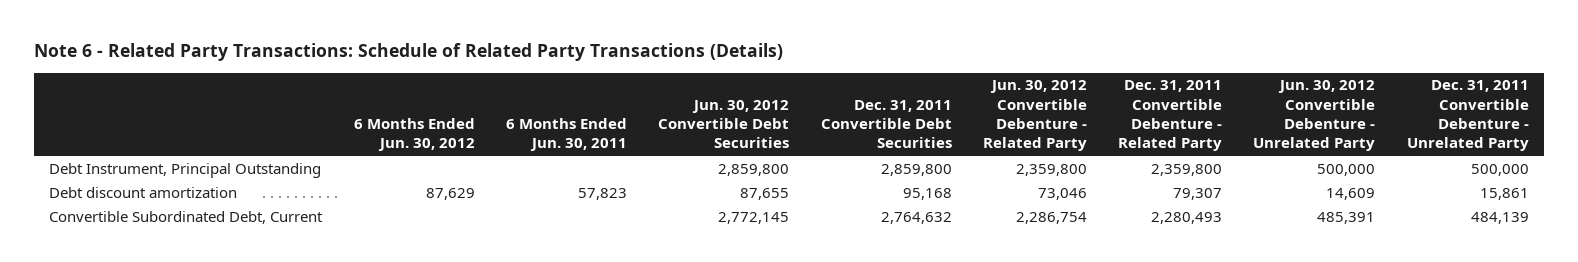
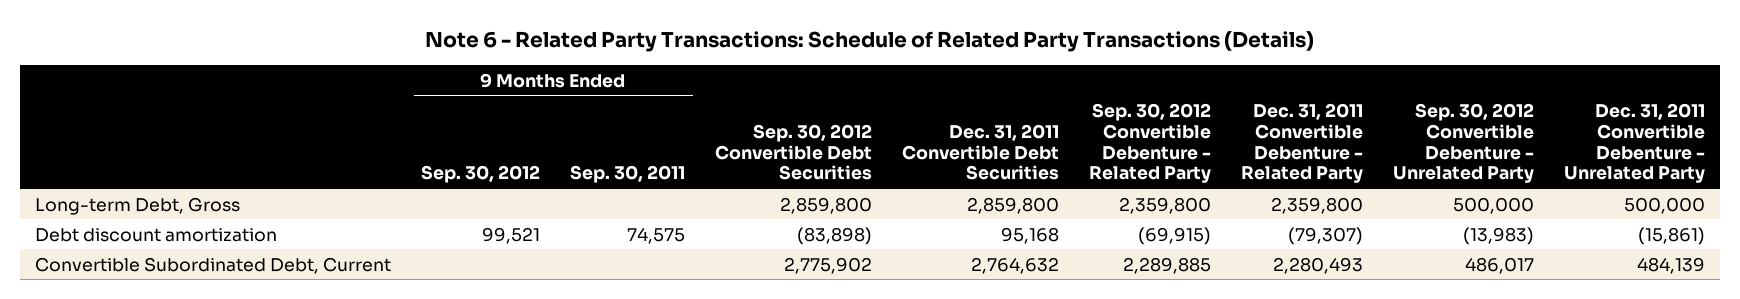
- | 6 Months Ended Jun. 30, 2012 | 6 Months Ended Jun. 30, 2011 | Jun. 30, 2012 Convertible Debt Securities | Dec. 31, 2011 Convertible Debt Securities | Jun. 30, 2012 Convertible Debenture - Related Party | Dec. 31, 2011 Convertible Debenture - Related Party | Jun. 30, 2012 Convertible Debenture - Unrelated Party | Dec. 31, 2011 Convertible Debenture - Unrelated Party
+ | 9 Months Ended Sep. 30, 2012 | 9 Months Ended Sep. 30, 2011 | Sep. 30, 2012 Convertible Debt Securities | Dec. 31, 2011 Convertible Debt Securities | Sep. 30, 2012 Convertible Debenture - Related Party | Dec. 31, 2011 Convertible Debenture - Related Party | Sep. 30, 2012 Convertible Debenture - Unrelated Party | Dec. 31, 2011 Convertible Debenture - Unrelated Party
- Debt Instrument, Principal Outstanding | | | 2,859,800 | 2,859,800 | 2,359,800 | 2,359,800 | 500,000 | 500,000
- Debt discount amortization | 87,629 | 57,823 | 87,655 | 95,168 | 73,046 | 79,307 | 14,609 | 15,861
+ Long-term Debt, Gross | | | 2,859,800 | 2,859,800 | 2,359,800 | 2,359,800 | 500,000 | 500,000
+ Debt discount amortization | 99,521 | 74,575 | (83,898) | 95,168 | (69,915) | (79,307) | (13,983) | (15,861)

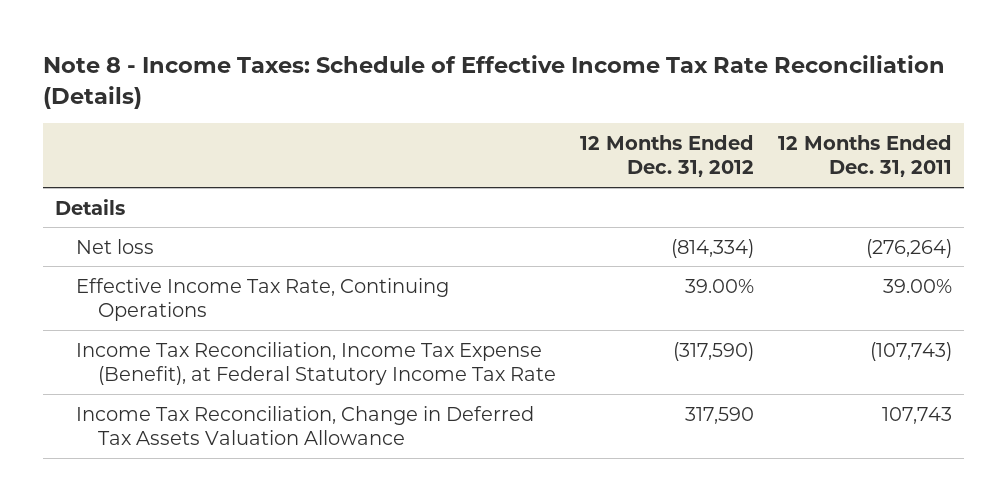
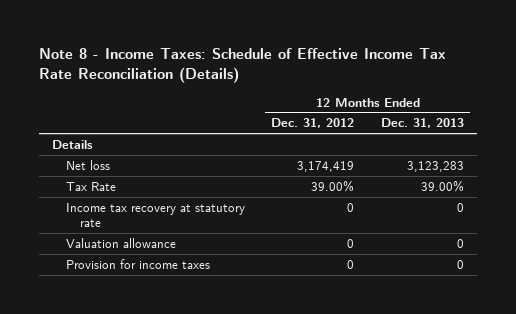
- | 12 Months Ended Dec. 31, 2012 | 12 Months Ended Dec. 31, 2011
+ | 12 Months Ended Dec. 31, 2012 | 12 Months Ended Dec. 31, 2013
- Net loss | (814,334) | (276,264)
- Effective Income Tax Rate, Continuing Operations | 39.00% | 39.00%
- Income Tax Reconciliation, Income Tax Expense (Benefit), at Federal Statutory Income Tax Rate | (317,590) | (107,743)
- Income Tax Reconciliation, Change in Deferred Tax Assets Valuation Allowance | 317,590 | 107,743
+ Net loss | 3,174,419 | 3,123,283
+ Tax Rate | 39.00% | 39.00%
+ Income tax recovery at statutory rate | 0 | 0
+ Valuation allowance | 0 | 0
+ Provision for income taxes | 0 | 0

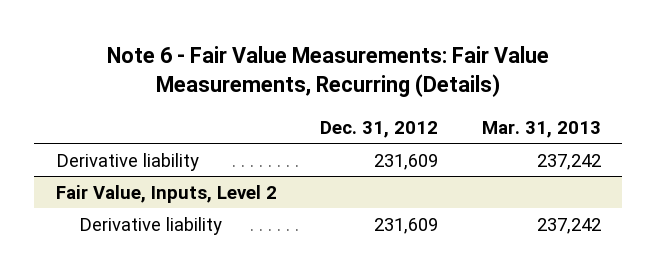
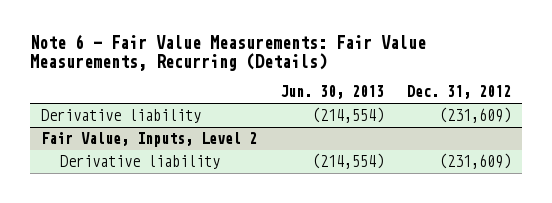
- | Dec. 31, 2012 | Mar. 31, 2013
+ | Jun. 30, 2013 | Dec. 31, 2012
- Derivative liability | 231,609 | 237,242
+ Derivative liability | (214,554) | (231,609)
@ Fair Value, Inputs, Level 2
- Derivative liability | 231,609 | 237,242
+ Derivative liability | (214,554) | (231,609)

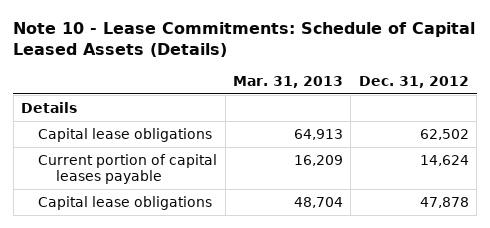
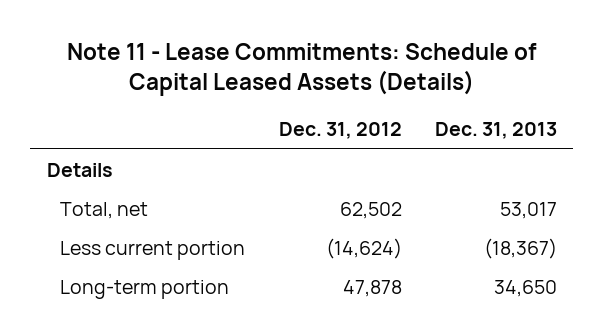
- Note 10 - Lease Commitments: Schedule of Capital Leased Assets (Details)
+ Note 11 - Lease Commitments: Schedule of Capital Leased Assets (Details)
- | Mar. 31, 2013 | Dec. 31, 2012
+ | Dec. 31, 2012 | Dec. 31, 2013
- Capital lease obligations | 64,913 | 62,502
- Current portion of capital leases payable | 16,209 | 14,624
- Capital lease obligations | 48,704 | 47,878
+ Total, net | 62,502 | 53,017
+ Less current portion | (14,624) | (18,367)
+ Long-term portion | 47,878 | 34,650

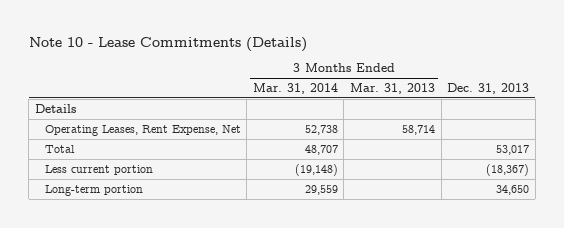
- Note 11 - Lease Commitments: Schedule of Capital Leased Assets (Details)
+ Note 10 - Lease Commitments (Details)
- | Dec. 31, 2012 | Dec. 31, 2013
+ | 3 Months Ended Mar. 31, 2014 | 3 Months Ended Mar. 31, 2013 | Dec. 31, 2013
- Total, net | 62,502 | 53,017
+ Operating Leases, Rent Expense, Net | 52,738 | 58,714 |
+ Total | 48,707 | | 53,017

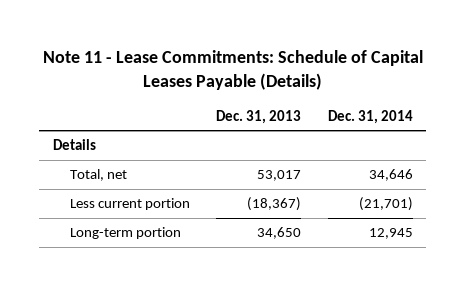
- Note 10 - Lease Commitments (Details)
+ Note 11 - Lease Commitments: Schedule of Capital Leases Payable (Details)
- | 3 Months Ended Mar. 31, 2014 | 3 Months Ended Mar. 31, 2013 | Dec. 31, 2013
+ | Dec. 31, 2013 | Dec. 31, 2014
- Operating Leases, Rent Expense, Net | 52,738 | 58,714 |
- Total | 48,707 | | 53,017
+ Total, net | 53,017 | 34,646

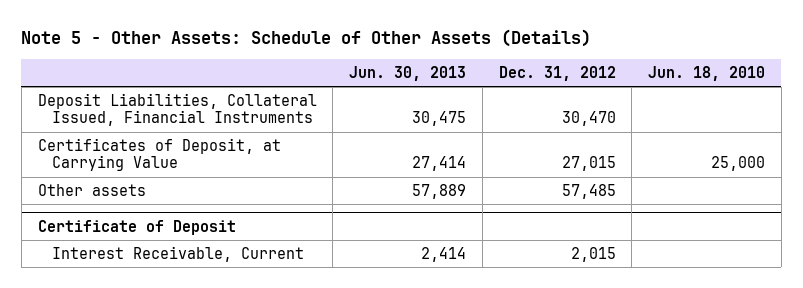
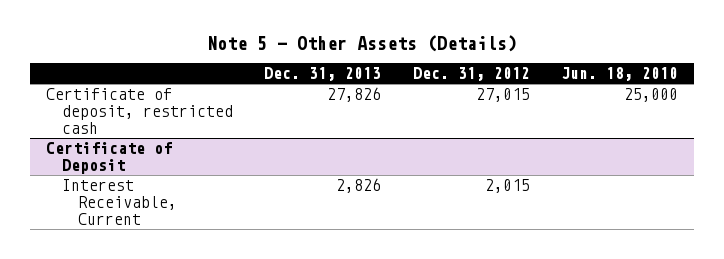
- Note 5 - Other Assets: Schedule of Other Assets (Details)
+ Note 5 - Other Assets (Details)
- | Jun. 30, 2013 | Dec. 31, 2012 | Jun. 18, 2010
+ | Dec. 31, 2013 | Dec. 31, 2012 | Jun. 18, 2010
- Deposit Liabilities, Collateral Issued, Financial Instruments | 30,475 | 30,470 |
- Certificates of Deposit, at Carrying Value | 27,414 | 27,015 | 25,000
- Other assets | 57,889 | 57,485 |
+ Certificate of deposit, restricted cash | 27,826 | 27,015 | 25,000

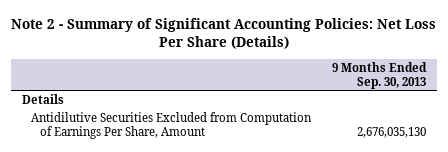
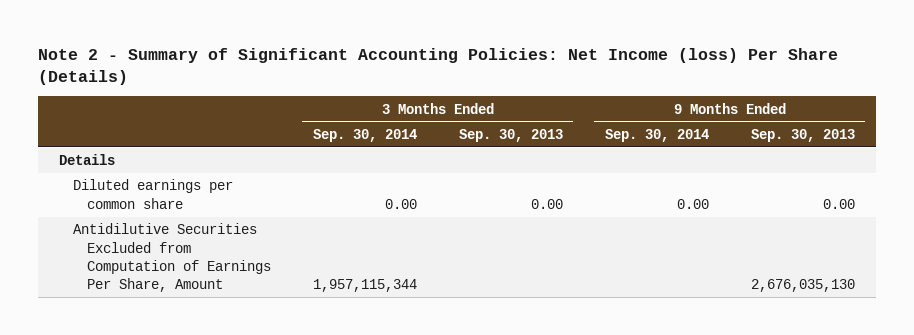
- Note 2 - Summary of Significant Accounting Policies: Net Loss Per Share (Details)
+ Note 2 - Summary of Significant Accounting Policies: Net Income (loss) Per Share (Details)
- | 9 Months Ended Sep. 30, 2013
+ | 3 Months Ended Sep. 30, 2014 | 3 Months Ended Sep. 30, 2013 | 9 Months Ended Sep. 30, 2014 | 9 Months Ended Sep. 30, 2013
+ Diluted earnings per common share | 0.00 | 0.00 | 0.00 | 0.00

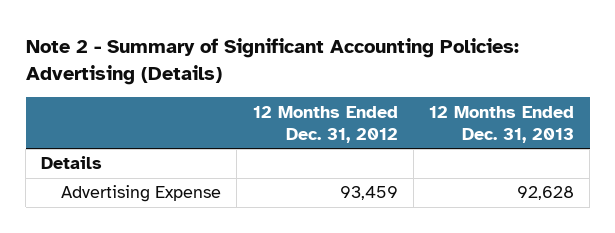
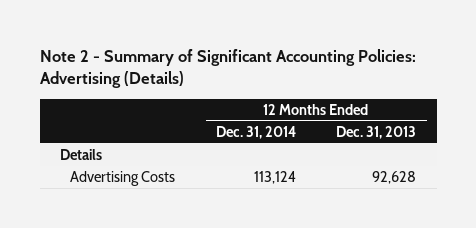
- | 12 Months Ended Dec. 31, 2012 | 12 Months Ended Dec. 31, 2013
+ | 12 Months Ended Dec. 31, 2014 | 12 Months Ended Dec. 31, 2013
- Advertising Expense | 93,459 | 92,628
+ Advertising Costs | 113,124 | 92,628

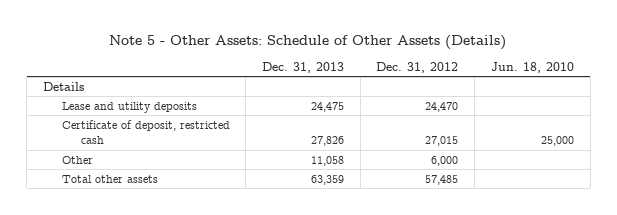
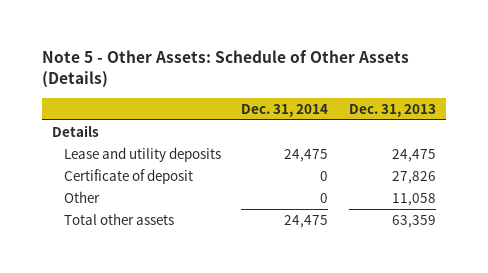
- | Dec. 31, 2013 | Dec. 31, 2012 | Jun. 18, 2010
+ | Dec. 31, 2014 | Dec. 31, 2013
- Certificate of deposit, restricted cash | 27,826 | 27,015 | 25,000
+ Certificate of deposit | 0 | 27,826

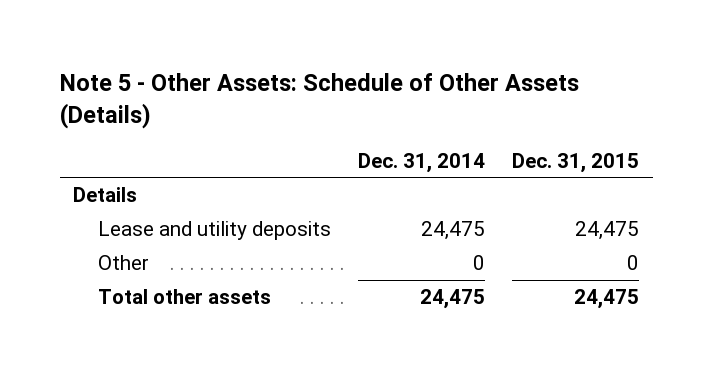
- | Dec. 31, 2014 | Dec. 31, 2013
+ | Dec. 31, 2014 | Dec. 31, 2015
- Certificate of deposit | 0 | 27,826

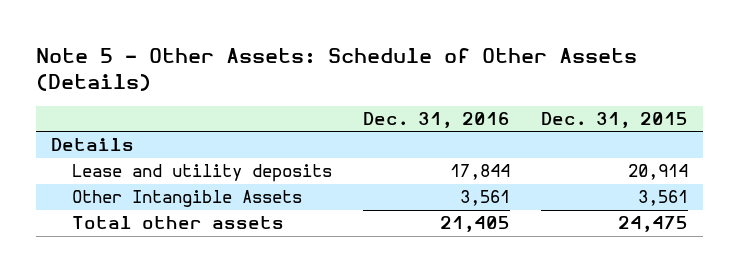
- | Dec. 31, 2014 | Dec. 31, 2015
+ | Dec. 31, 2016 | Dec. 31, 2015
- Lease and utility deposits | 24,475 | 24,475
- Other | 0 | 0
+ Lease and utility deposits | 17,844 | 20,914
+ Other Intangible Assets | 3,561 | 3,561

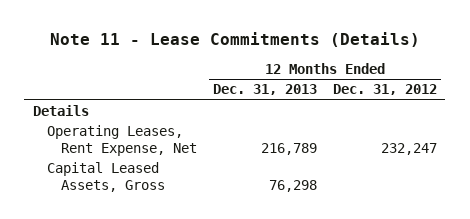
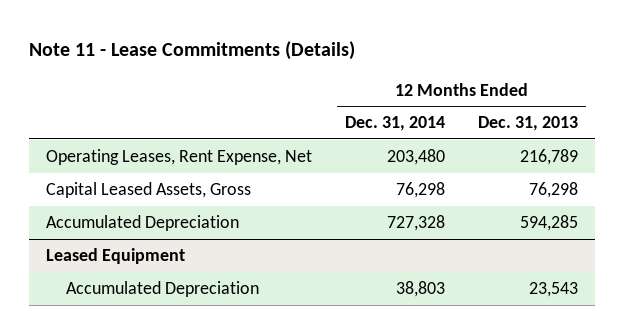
- | 12 Months Ended Dec. 31, 2013 | 12 Months Ended Dec. 31, 2012
+ | 12 Months Ended Dec. 31, 2014 | 12 Months Ended Dec. 31, 2013
- Details
+ Accumulated Depreciation | 727,328 | 594,285
+ Leased Equipment
+ Accumulated Depreciation | 38,803 | 23,543

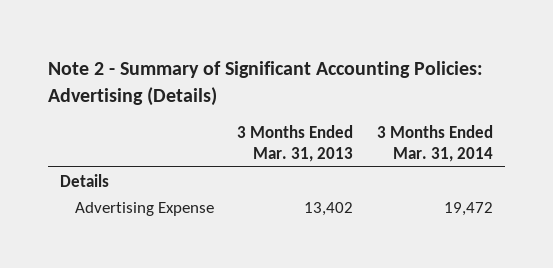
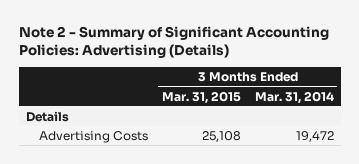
- | 3 Months Ended Mar. 31, 2013 | 3 Months Ended Mar. 31, 2014
+ | 3 Months Ended Mar. 31, 2015 | 3 Months Ended Mar. 31, 2014
- Advertising Expense | 13,402 | 19,472
+ Advertising Costs | 25,108 | 19,472

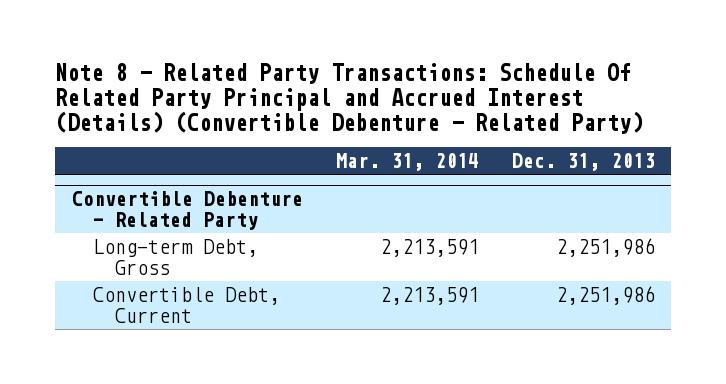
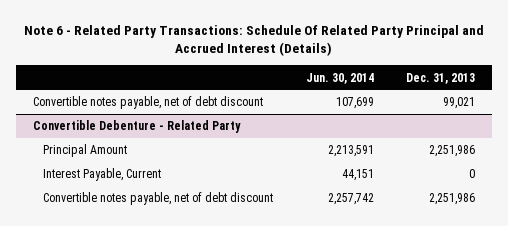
- Note 8 - Related Party Transactions: Schedule Of Related Party Principal and Accrued Interest (Details) (Convertible Debenture - Related Party)
+ Note 6 - Related Party Transactions: Schedule Of Related Party Principal and Accrued Interest (Details)
- | Mar. 31, 2014 | Dec. 31, 2013
+ | Jun. 30, 2014 | Dec. 31, 2013
+ Convertible notes payable, net of debt discount | 107,699 | 99,021
@ Convertible Debenture - Related Party
- Long-term Debt, Gross | 2,213,591 | 2,251,986
- Convertible Debt, Current | 2,213,591 | 2,251,986
+ Principal Amount | 2,213,591 | 2,251,986
+ Interest Payable, Current | 44,151 | 0
+ Convertible notes payable, net of debt discount | 2,257,742 | 2,251,986

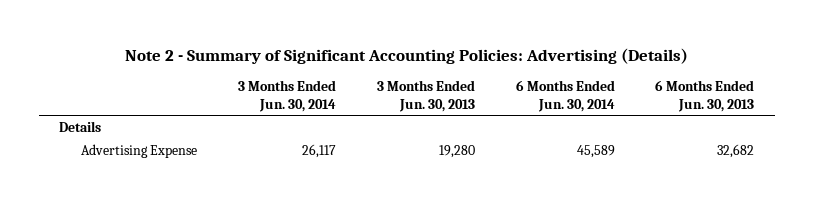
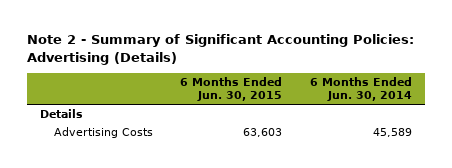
- | 3 Months Ended Jun. 30, 2014 | 3 Months Ended Jun. 30, 2013 | 6 Months Ended Jun. 30, 2014 | 6 Months Ended Jun. 30, 2013
+ | 6 Months Ended Jun. 30, 2015 | 6 Months Ended Jun. 30, 2014
- Advertising Expense | 26,117 | 19,280 | 45,589 | 32,682
+ Advertising Costs | 63,603 | 45,589

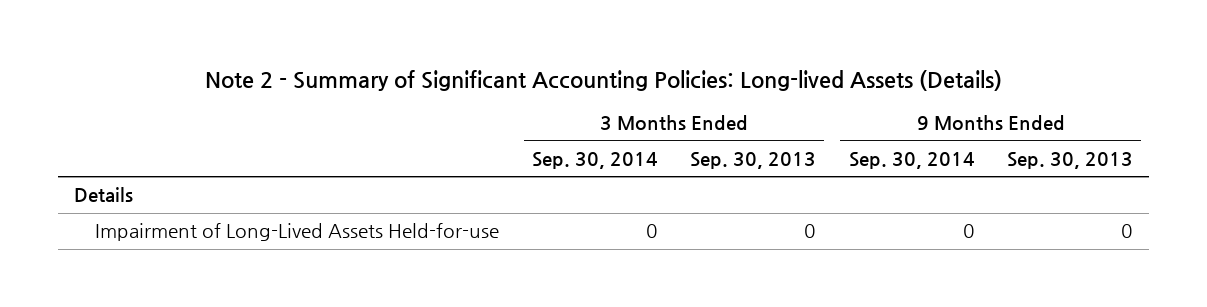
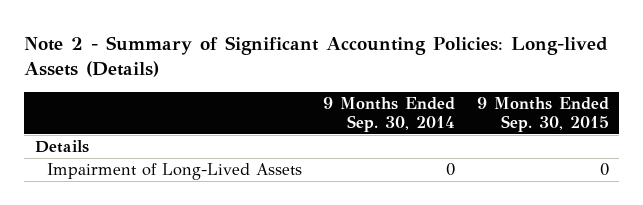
- | 3 Months Ended Sep. 30, 2014 | 3 Months Ended Sep. 30, 2013 | 9 Months Ended Sep. 30, 2014 | 9 Months Ended Sep. 30, 2013
+ | 9 Months Ended Sep. 30, 2014 | 9 Months Ended Sep. 30, 2015
- Impairment of Long-Lived Assets Held-for-use | 0 | 0 | 0 | 0
+ Impairment of Long-Lived Assets | 0 | 0

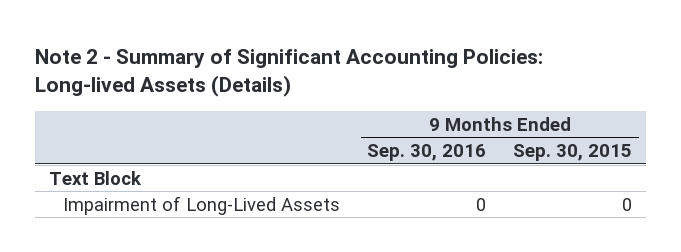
- | 9 Months Ended Sep. 30, 2014 | 9 Months Ended Sep. 30, 2015
+ | 9 Months Ended Sep. 30, 2016 | 9 Months Ended Sep. 30, 2015
- Details
+ Text Block

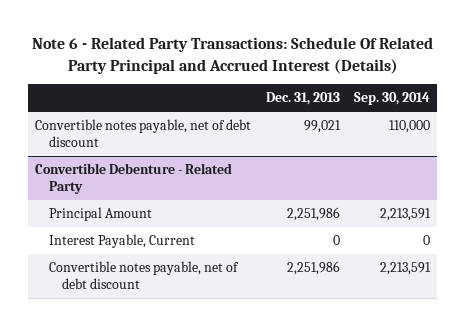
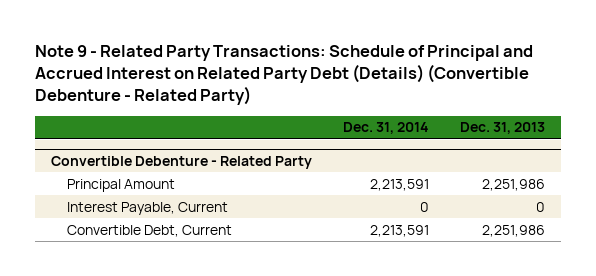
- Note 6 - Related Party Transactions: Schedule Of Related Party Principal and Accrued Interest (Details)
+ Note 9 - Related Party Transactions: Schedule of Principal and Accrued Interest on Related Party Debt (Details) (Convertible Debenture - Related Party)
- | Dec. 31, 2013 | Sep. 30, 2014
+ | Dec. 31, 2014 | Dec. 31, 2013
- Convertible notes payable, net of debt discount | 99,021 | 110,000
@ Convertible Debenture - Related Party
- Convertible notes payable, net of debt discount | 2,251,986 | 2,213,591
+ Convertible Debt, Current | 2,213,591 | 2,251,986

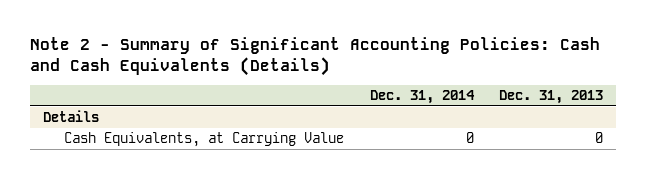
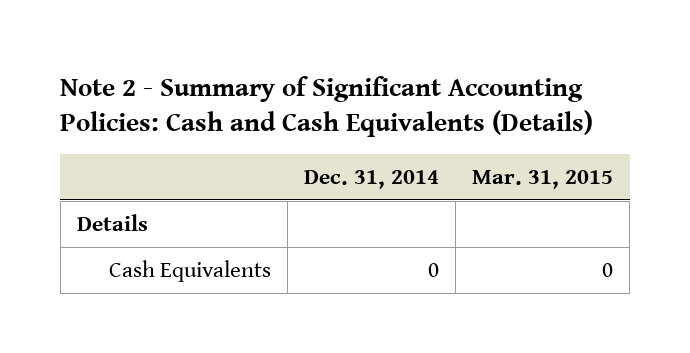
- | Dec. 31, 2014 | Dec. 31, 2013
+ | Dec. 31, 2014 | Mar. 31, 2015
- Cash Equivalents, at Carrying Value | 0 | 0
+ Cash Equivalents | 0 | 0

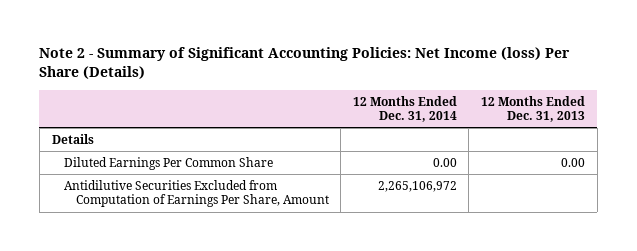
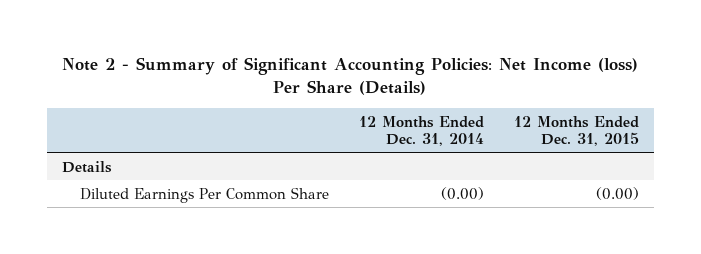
- | 12 Months Ended Dec. 31, 2014 | 12 Months Ended Dec. 31, 2013
+ | 12 Months Ended Dec. 31, 2014 | 12 Months Ended Dec. 31, 2015
- Diluted Earnings Per Common Share | 0.00 | 0.00
- Antidilutive Securities Excluded from Computation of Earnings Per Share, Amount | 2,265,106,972 |
+ Diluted Earnings Per Common Share | (0.00) | (0.00)

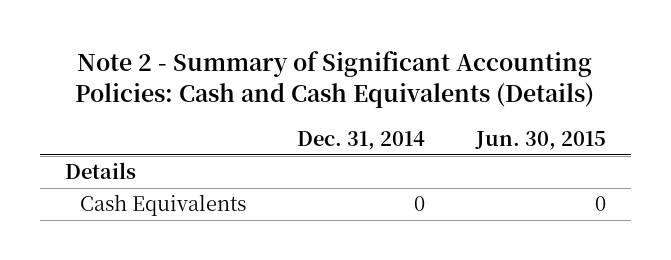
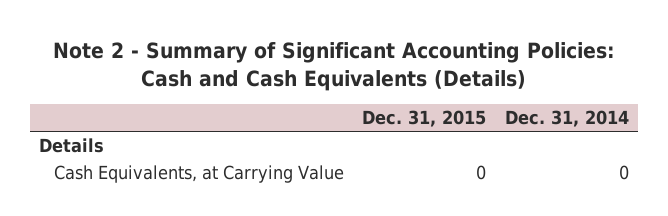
- | Dec. 31, 2014 | Jun. 30, 2015
+ | Dec. 31, 2015 | Dec. 31, 2014
- Cash Equivalents | 0 | 0
+ Cash Equivalents, at Carrying Value | 0 | 0

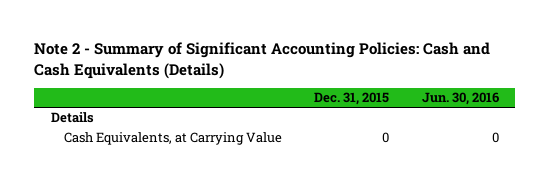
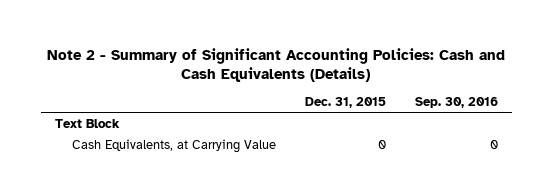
- | Dec. 31, 2015 | Jun. 30, 2016
+ | Dec. 31, 2015 | Sep. 30, 2016
- Details
+ Text Block

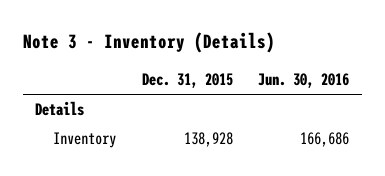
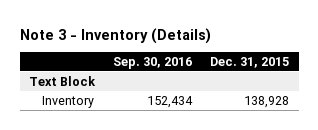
- | Dec. 31, 2015 | Jun. 30, 2016
+ | Sep. 30, 2016 | Dec. 31, 2015
- Details
+ Text Block

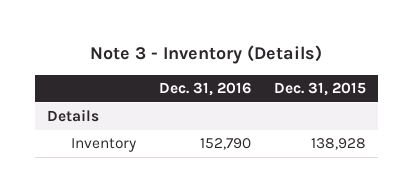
- | Sep. 30, 2016 | Dec. 31, 2015
+ | Dec. 31, 2016 | Dec. 31, 2015
- Text Block
+ Details

